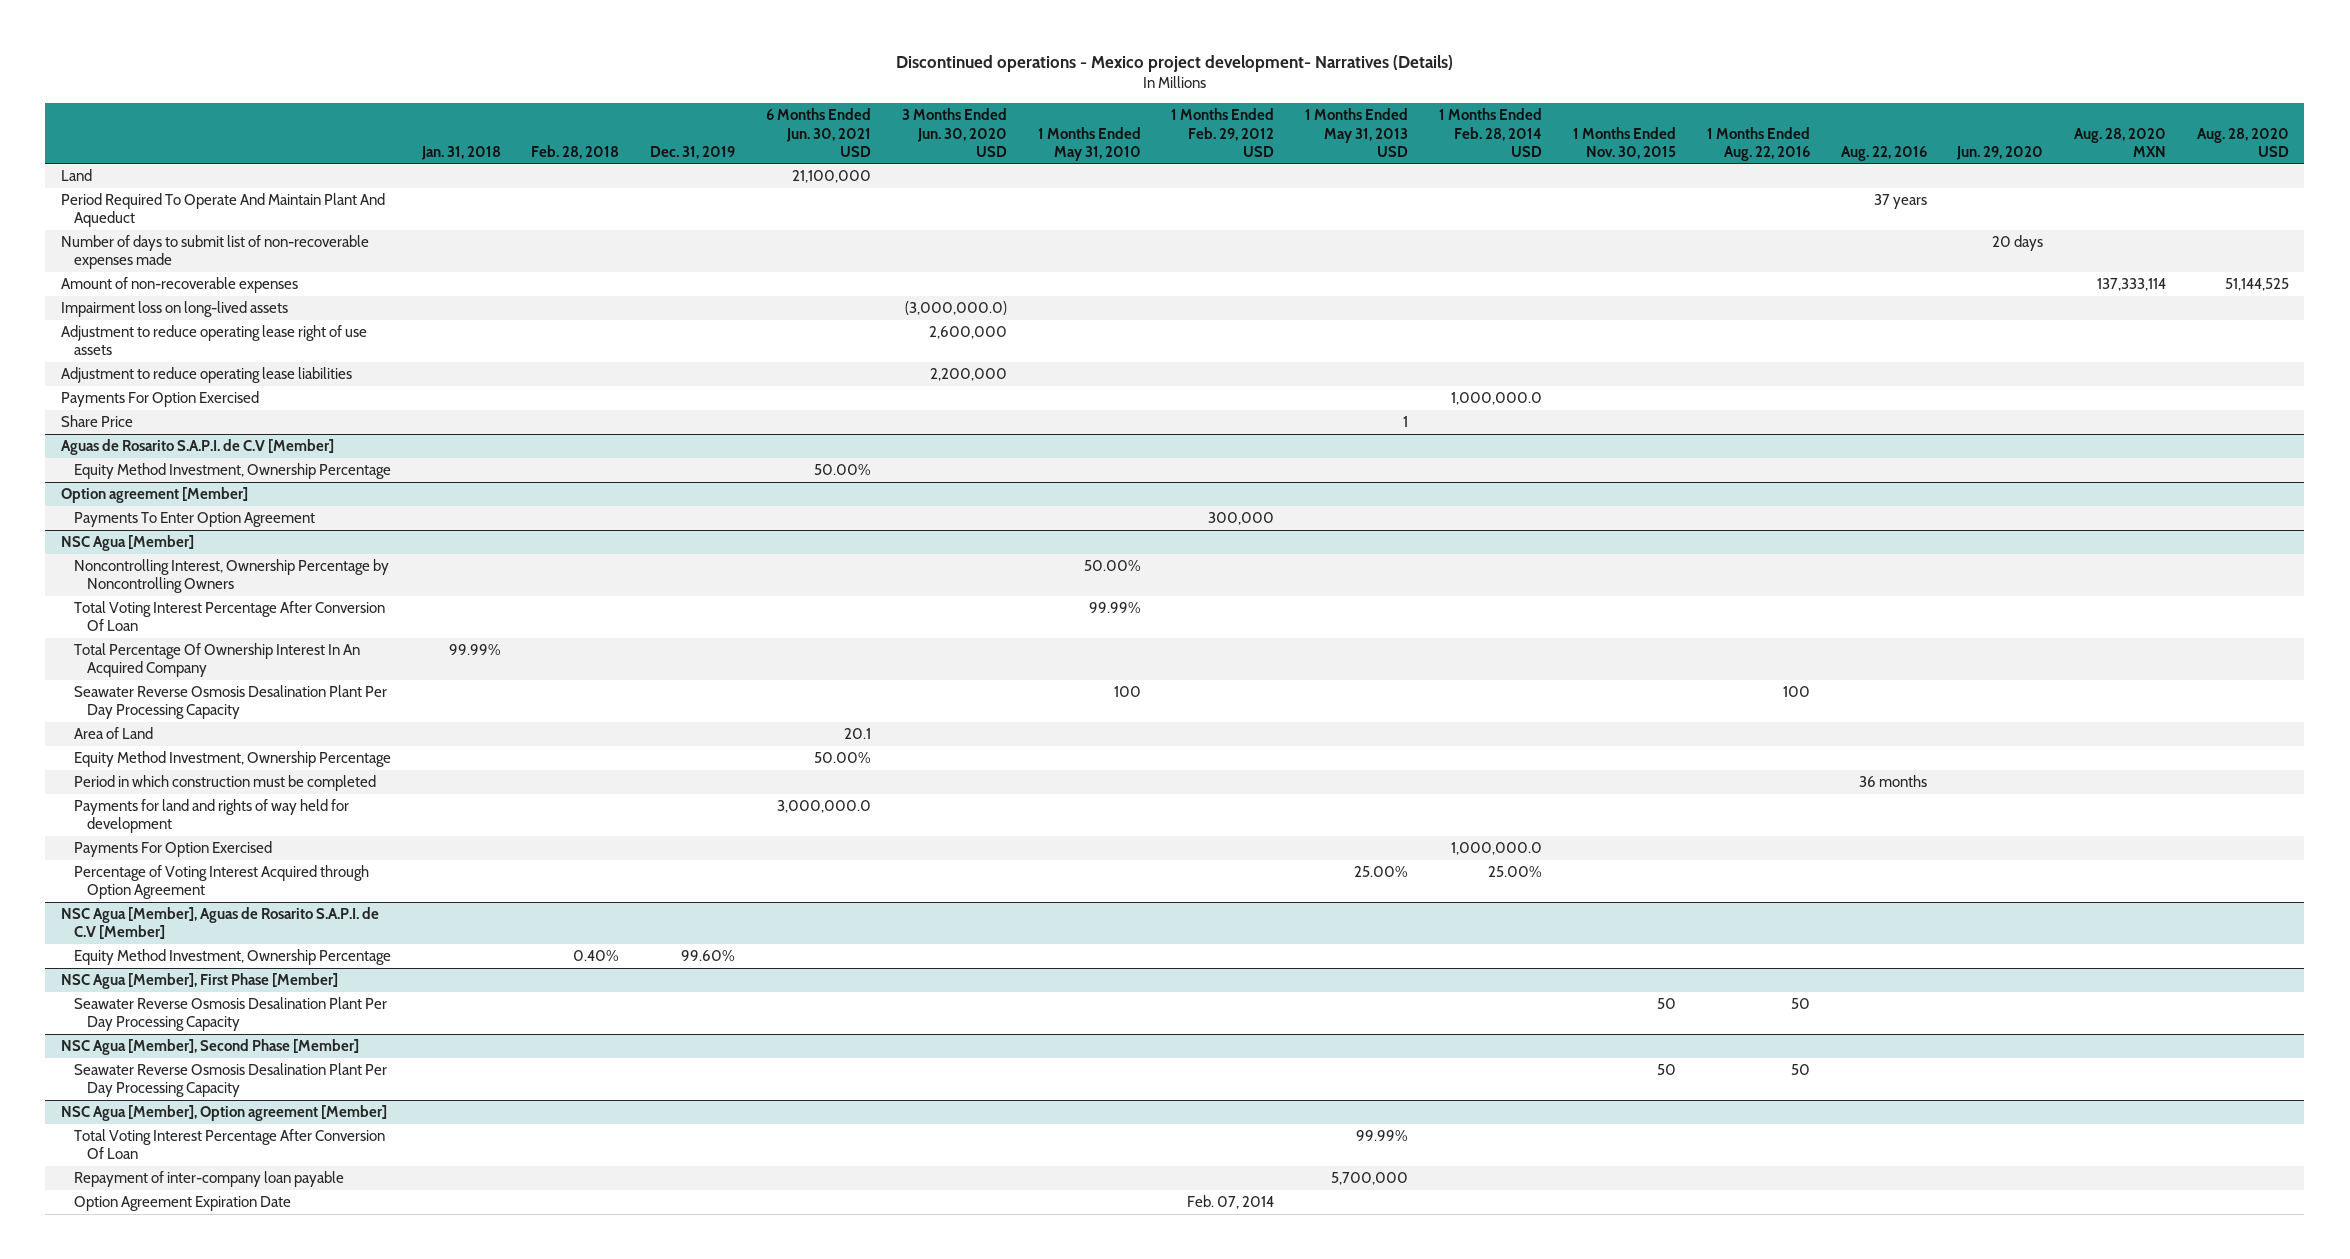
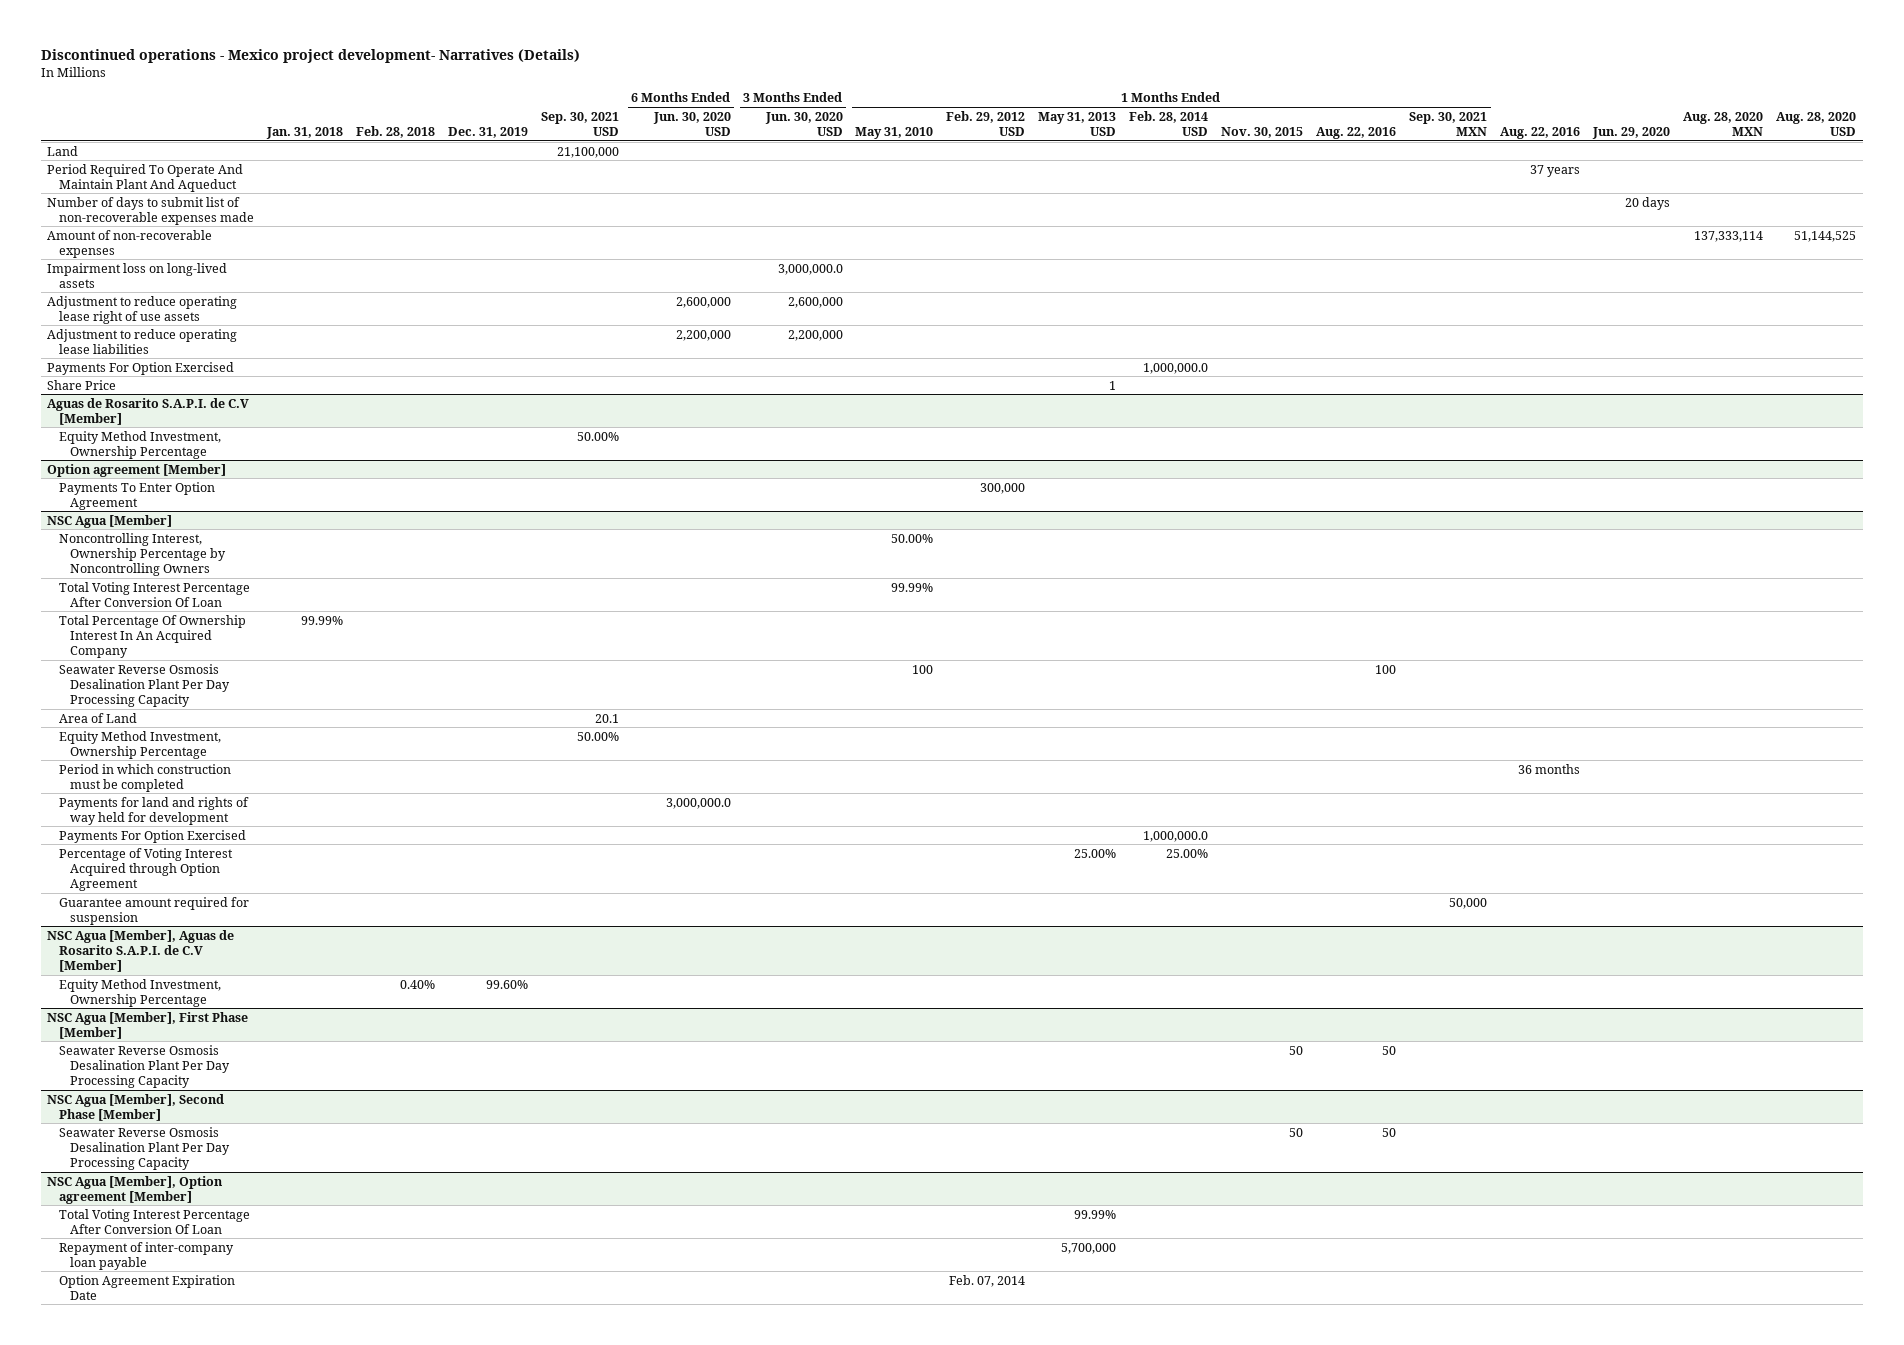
- | Jan. 31, 2018 | Feb. 28, 2018 | Dec. 31, 2019 | 6 Months Ended Jun. 30, 2021 USD | 3 Months Ended Jun. 30, 2020 USD | 1 Months Ended May 31, 2010 | 1 Months Ended Feb. 29, 2012 USD | 1 Months Ended May 31, 2013 USD | 1 Months Ended Feb. 28, 2014 USD | 1 Months Ended Nov. 30, 2015 | 1 Months Ended Aug. 22, 2016 | Aug. 22, 2016 | Jun. 29, 2020 | Aug. 28, 2020 MXN | Aug. 28, 2020 USD
+ | Jan. 31, 2018 | Feb. 28, 2018 | Dec. 31, 2019 | Sep. 30, 2021 USD | 6 Months Ended Jun. 30, 2020 USD | 3 Months Ended Jun. 30, 2020 USD | 1 Months Ended May 31, 2010 | 1 Months Ended Feb. 29, 2012 USD | 1 Months Ended May 31, 2013 USD | 1 Months Ended Feb. 28, 2014 USD | 1 Months Ended Nov. 30, 2015 | 1 Months Ended Aug. 22, 2016 | 1 Months Ended Sep. 30, 2021 MXN | Aug. 22, 2016 | Jun. 29, 2020 | Aug. 28, 2020 MXN | Aug. 28, 2020 USD
- Impairment loss on long-lived assets | | | | | (3,000,000.0) | | | | | | | | | |
+ Impairment loss on long-lived assets | | | | | | 3,000,000.0 | | | | | | | | | | |
@ NSC Agua [Member]
+ Guarantee amount required for suspension | | | | | | | | | | | | | 50,000 | | | |

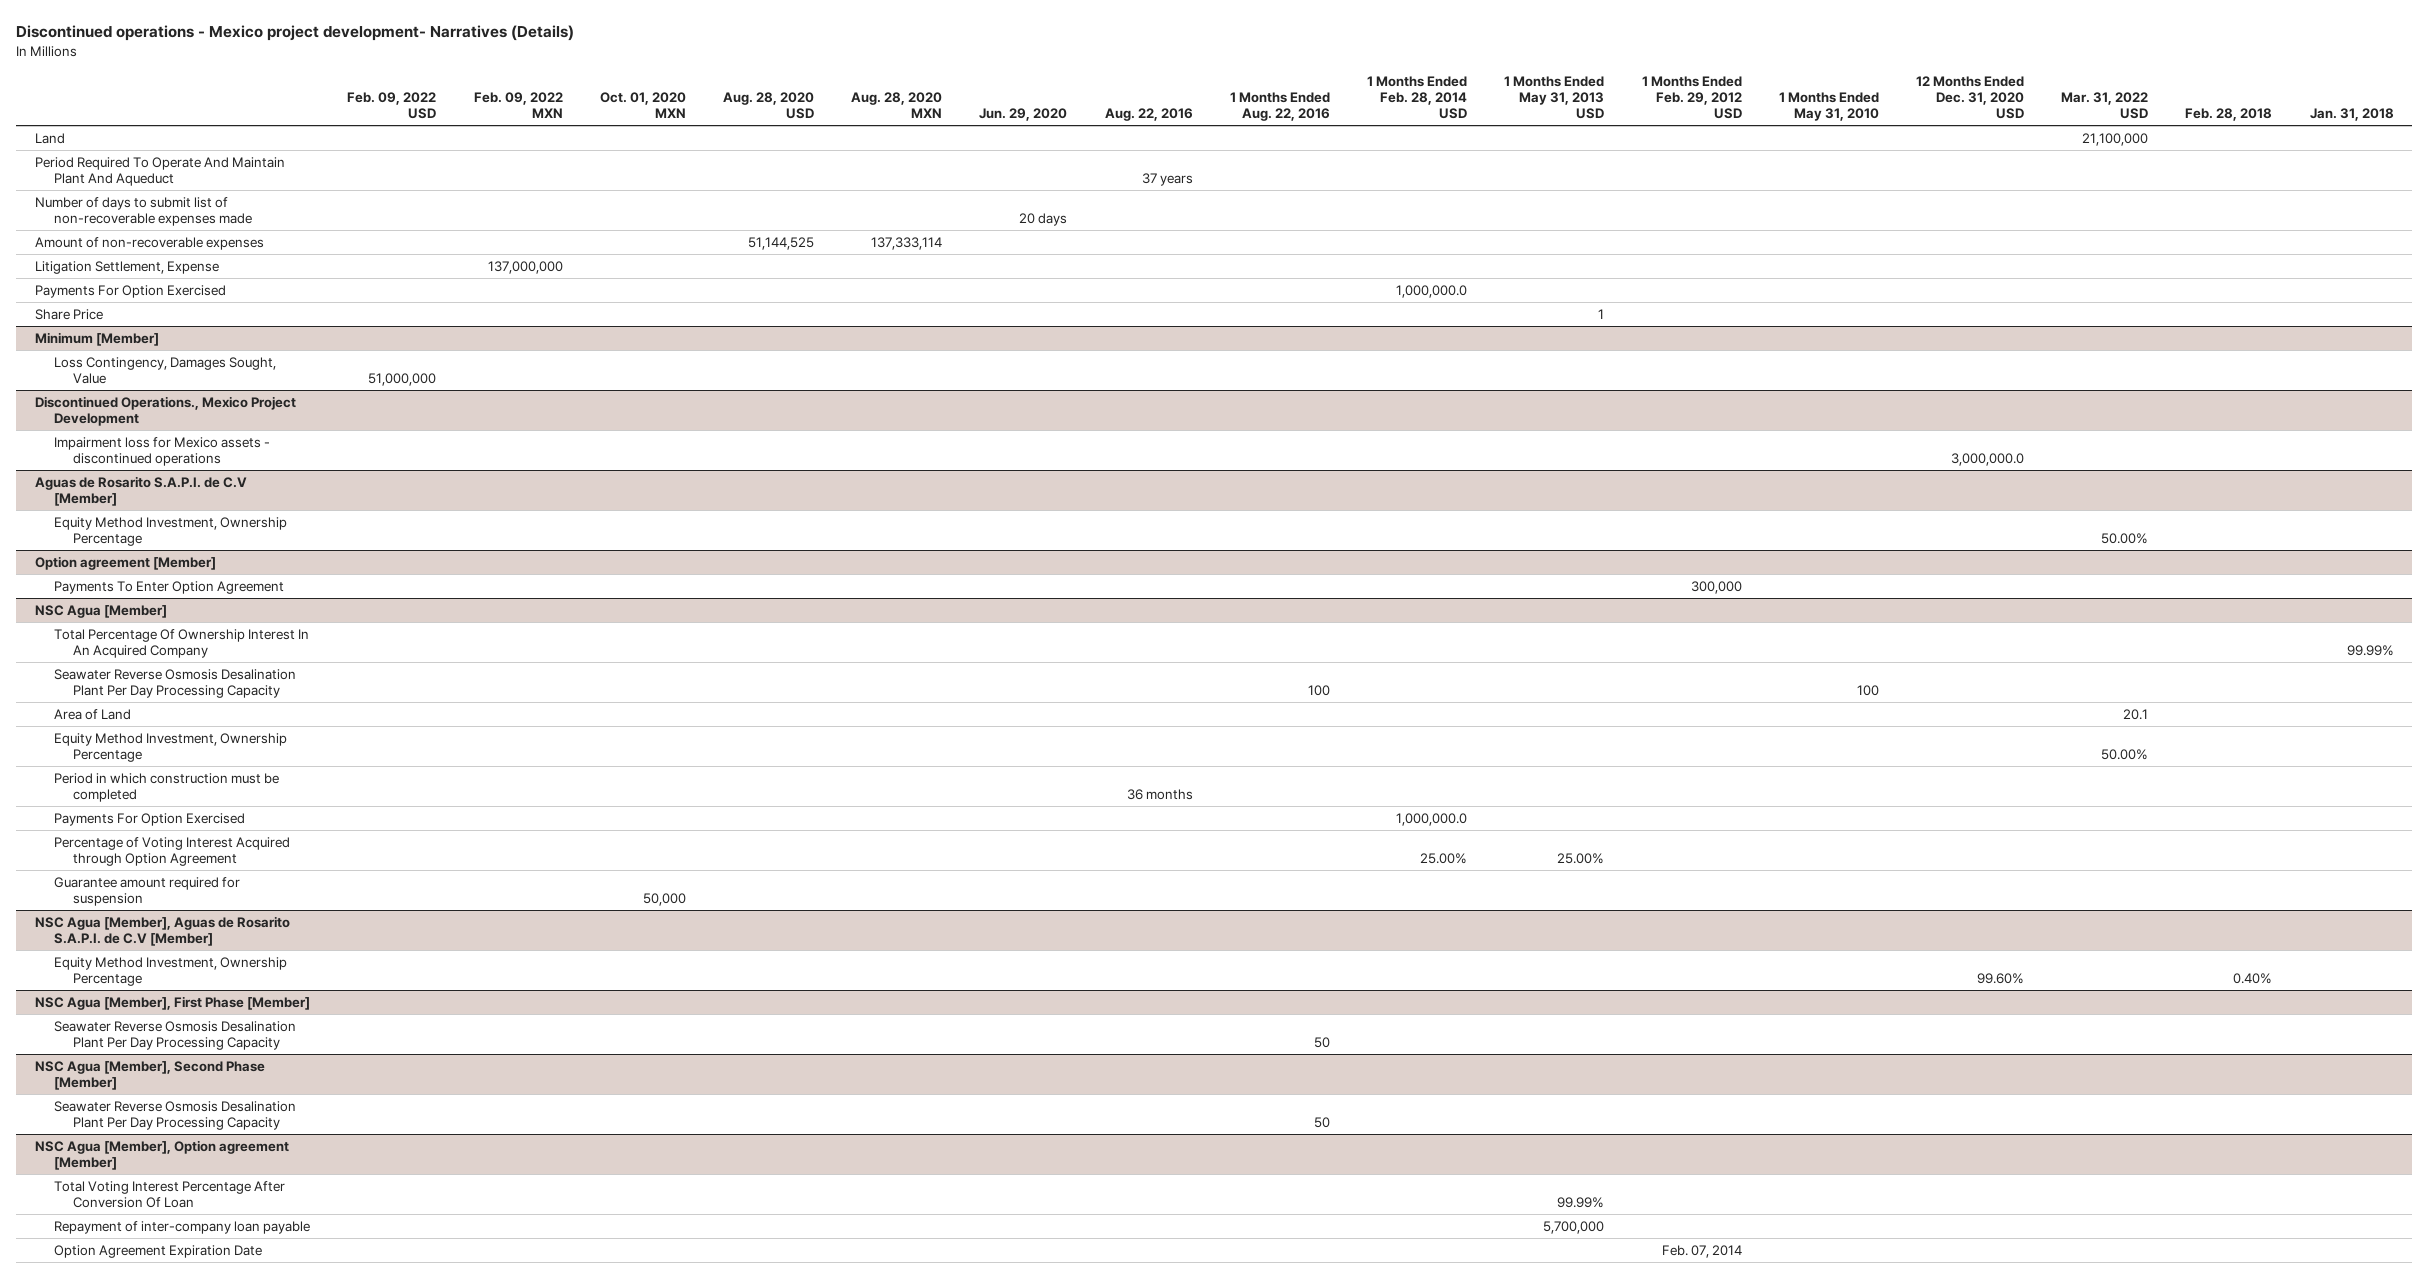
- | Jan. 31, 2018 | Feb. 28, 2018 | Dec. 31, 2019 | Sep. 30, 2021 USD | 6 Months Ended Jun. 30, 2020 USD | 3 Months Ended Jun. 30, 2020 USD | 1 Months Ended May 31, 2010 | 1 Months Ended Feb. 29, 2012 USD | 1 Months Ended May 31, 2013 USD | 1 Months Ended Feb. 28, 2014 USD | 1 Months Ended Nov. 30, 2015 | 1 Months Ended Aug. 22, 2016 | 1 Months Ended Sep. 30, 2021 MXN | Aug. 22, 2016 | Jun. 29, 2020 | Aug. 28, 2020 MXN | Aug. 28, 2020 USD
+ | Feb. 09, 2022 USD | Feb. 09, 2022 MXN | Oct. 01, 2020 MXN | Aug. 28, 2020 USD | Aug. 28, 2020 MXN | Jun. 29, 2020 | Aug. 22, 2016 | 1 Months Ended Aug. 22, 2016 | 1 Months Ended Feb. 28, 2014 USD | 1 Months Ended May 31, 2013 USD | 1 Months Ended Feb. 29, 2012 USD | 1 Months Ended May 31, 2010 | 12 Months Ended Dec. 31, 2020 USD | Mar. 31, 2022 USD | Feb. 28, 2018 | Jan. 31, 2018
- Impairment loss on long-lived assets | | | | | | 3,000,000.0 | | | | | | | | | | |
- Adjustment to reduce operating lease right of use assets | | | | | 2,600,000 | 2,600,000 | | | | | | | | | | |
- Adjustment to reduce operating lease liabilities | | | | | 2,200,000 | 2,200,000 | | | | | | | | | | |
+ Litigation Settlement, Expense | | 137,000,000 | | | | | | | | | | | | | |
+ Minimum [Member]
+ Loss Contingency, Damages Sought, Value | 51,000,000 | | | | | | | | | | | | | | |
+ Discontinued Operations., Mexico Project Development
+ Impairment loss for Mexico assets - discontinued operations | | | | | | | | | | | | | 3,000,000.0 | | |
@ NSC Agua [Member]
- Noncontrolling Interest, Ownership Percentage by Noncontrolling Owners | | | | | | | 50.00% | | | | | | | | | |
- Total Voting Interest Percentage After Conversion Of Loan | | | | | | | 99.99% | | | | | | | | | |
- Payments for land and rights of way held for development | | | | | 3,000,000.0 | | | | | | | | | | | |

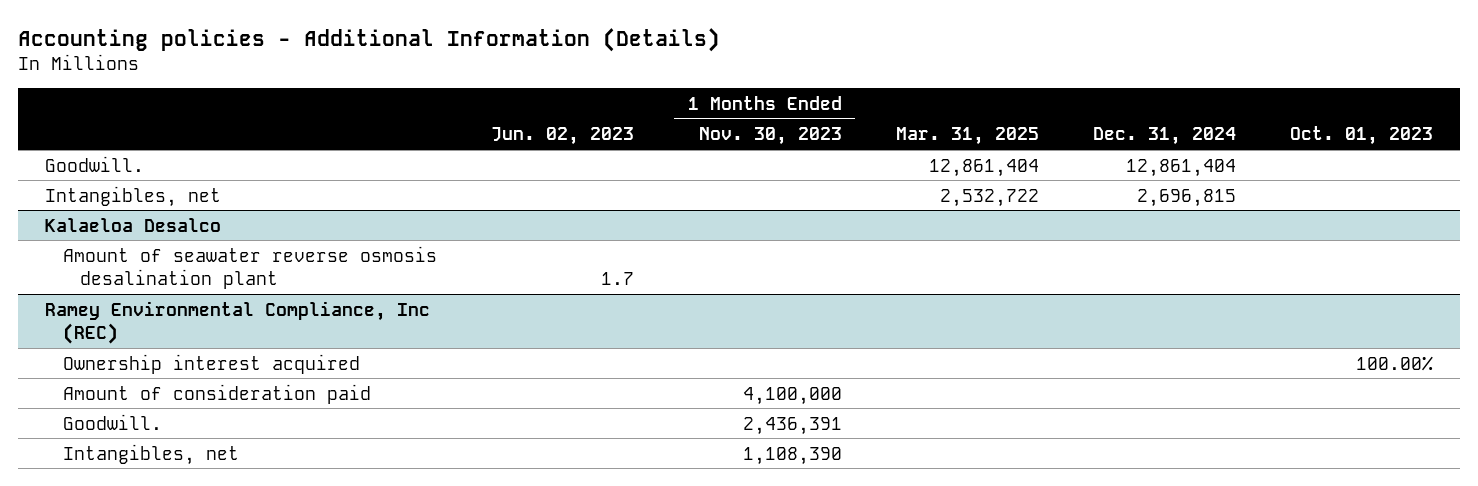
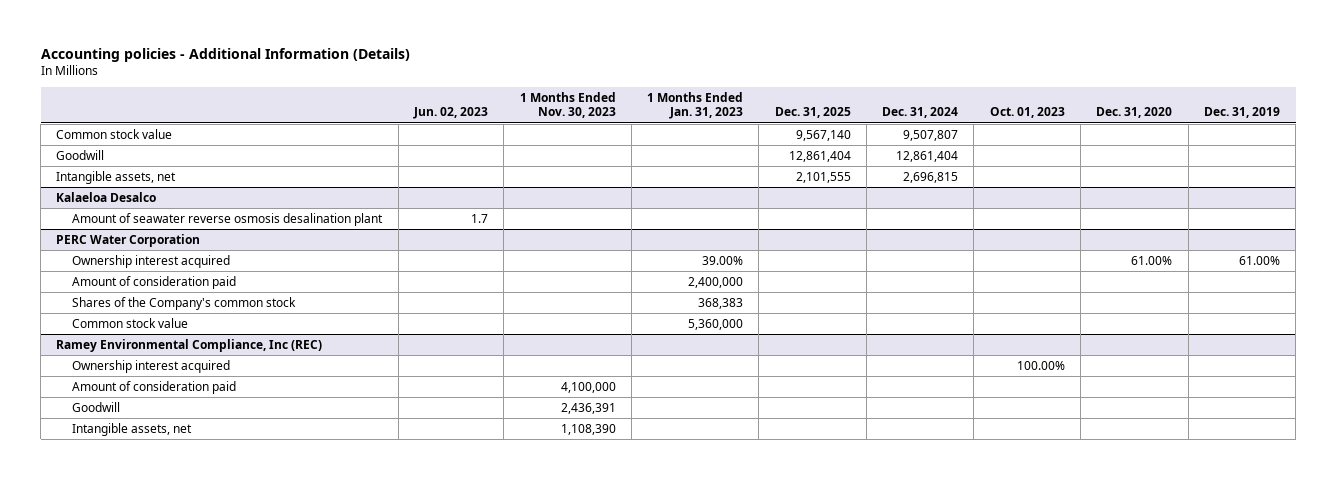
- | Jun. 02, 2023 | 1 Months Ended Nov. 30, 2023 | Mar. 31, 2025 | Dec. 31, 2024 | Oct. 01, 2023
+ | Jun. 02, 2023 | 1 Months Ended Nov. 30, 2023 | 1 Months Ended Jan. 31, 2023 | Dec. 31, 2025 | Dec. 31, 2024 | Oct. 01, 2023 | Dec. 31, 2020 | Dec. 31, 2019
- Goodwill. | | | 12,861,404 | 12,861,404 |
- Intangibles, net | | | 2,532,722 | 2,696,815 |
+ Common stock value | | | | 9,567,140 | 9,507,807 | | |
+ Goodwill | | | | 12,861,404 | 12,861,404 | | |
+ Intangible assets, net | | | | 2,101,555 | 2,696,815 | | |
+ PERC Water Corporation
+ Ownership interest acquired | | | 39.00% | | | | 61.00% | 61.00%
+ Amount of consideration paid | | | 2,400,000 | | | | |
+ Shares of the Company's common stock | | | 368,383 | | | | |
+ Common stock value | | | 5,360,000 | | | | |
@ Ramey Environmental Compliance, Inc (REC)
- Goodwill. | | 2,436,391 | | |
- Intangibles, net | | 1,108,390 | | |
+ Goodwill | | 2,436,391 | | | | | |
+ Intangible assets, net | | 1,108,390 | | | | | |

